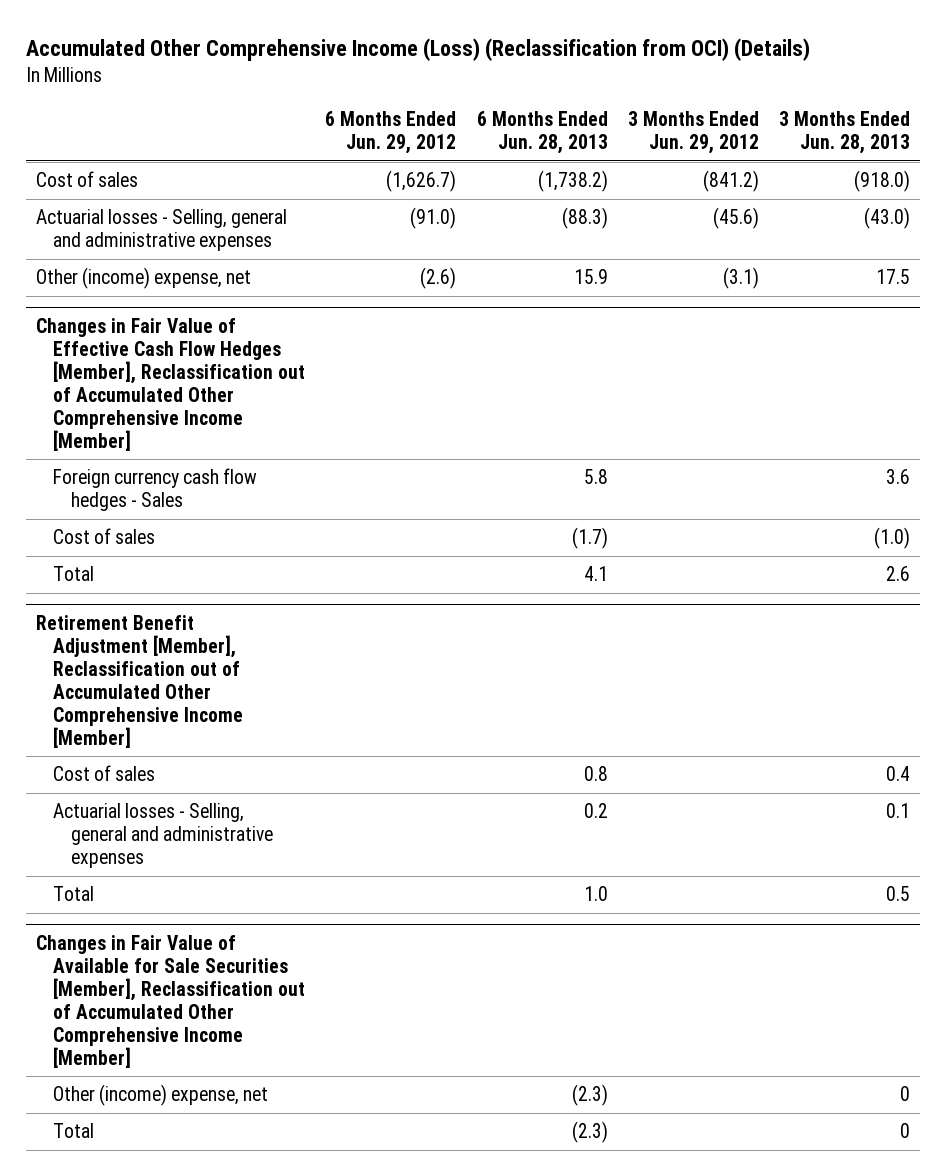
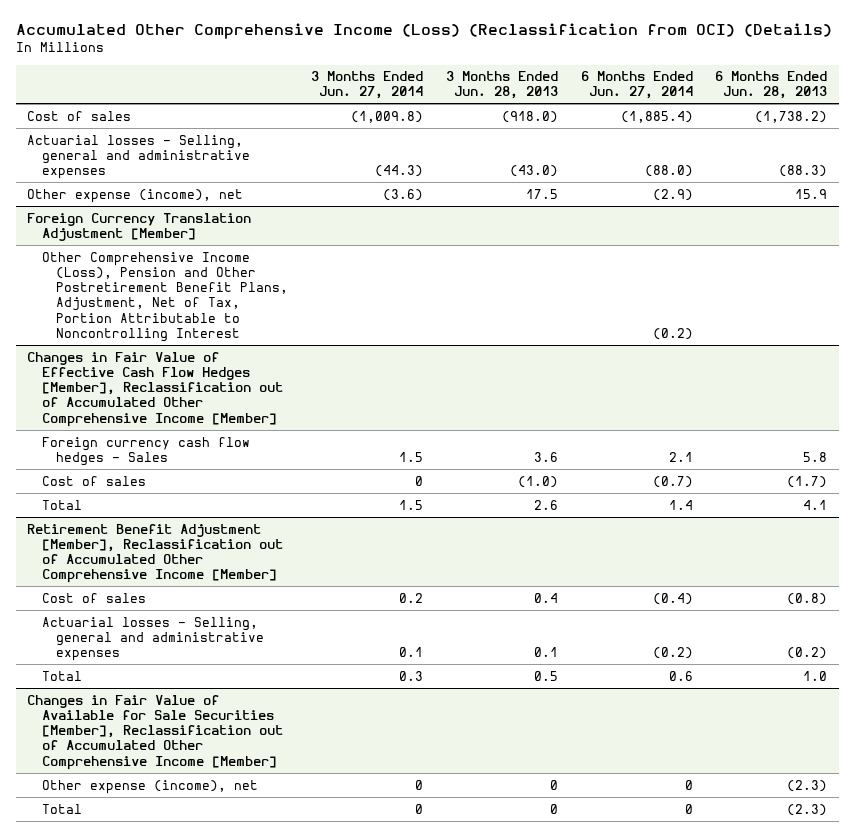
- | 6 Months Ended Jun. 29, 2012 | 6 Months Ended Jun. 28, 2013 | 3 Months Ended Jun. 29, 2012 | 3 Months Ended Jun. 28, 2013
+ | 3 Months Ended Jun. 27, 2014 | 3 Months Ended Jun. 28, 2013 | 6 Months Ended Jun. 27, 2014 | 6 Months Ended Jun. 28, 2013
- Other (income) expense, net | (2.6) | 15.9 | (3.1) | 17.5
+ Other expense (income), net | (3.6) | 17.5 | (2.9) | 15.9
+ Foreign Currency Translation Adjustment [Member]
+ Other Comprehensive Income (Loss), Pension and Other Postretirement Benefit Plans, Adjustment, Net of Tax, Portion Attributable to Noncontrolling Interest | | | (0.2) |
@ Retirement Benefit Adjustment [Member], Reclassification out of Accumulated Other Comprehensive Income [Member]
- Cost of sales | | 0.8 | | 0.4
- Actuarial losses - Selling, general and administrative expenses | | 0.2 | | 0.1
+ Cost of sales | 0.2 | 0.4 | (0.4) | (0.8)
+ Actuarial losses - Selling, general and administrative expenses | 0.1 | 0.1 | (0.2) | (0.2)
@ Changes in Fair Value of Available for Sale Securities [Member], Reclassification out of Accumulated Other Comprehensive Income [Member]
- Other (income) expense, net | | (2.3) | | 0
+ Other expense (income), net | 0 | 0 | 0 | (2.3)

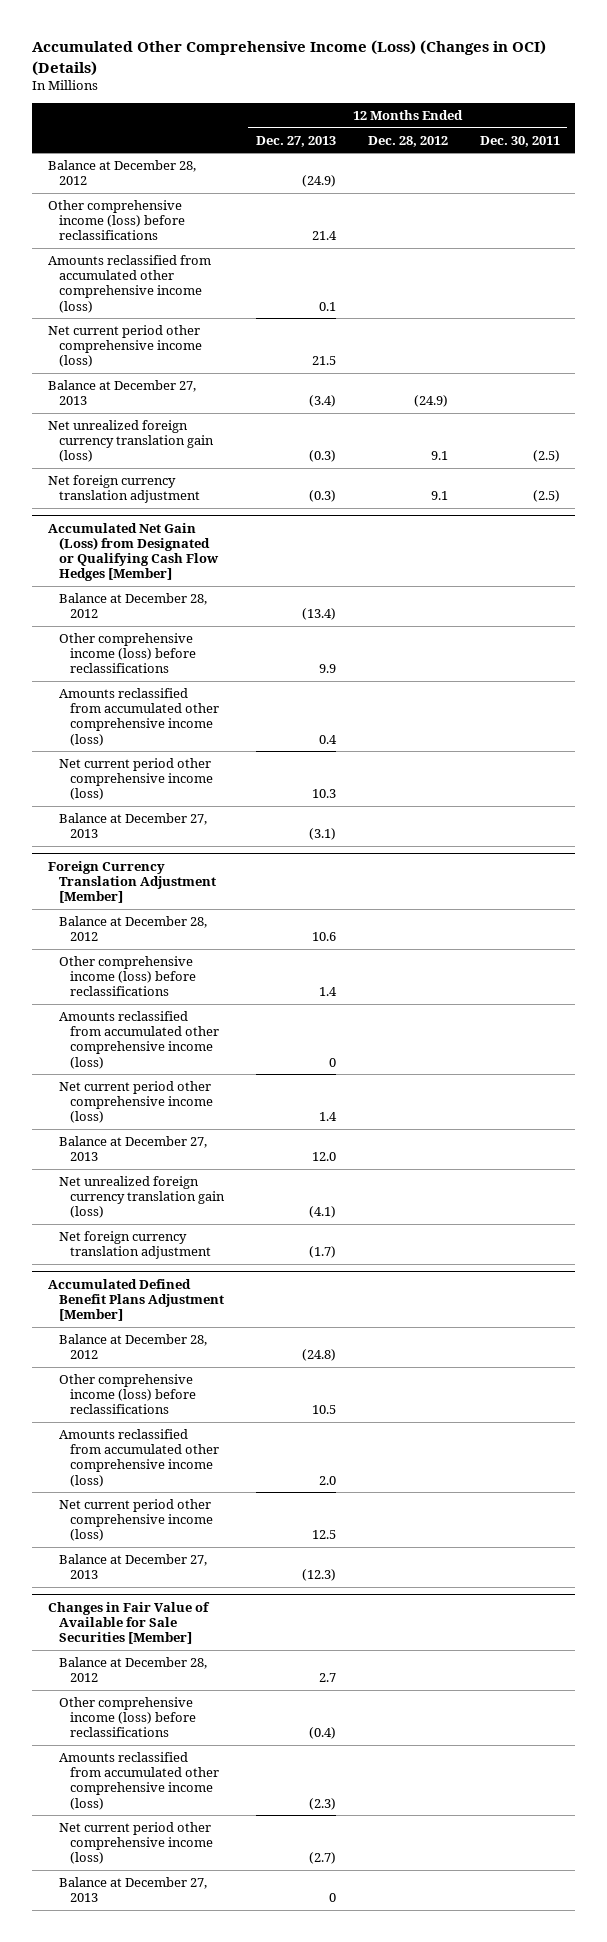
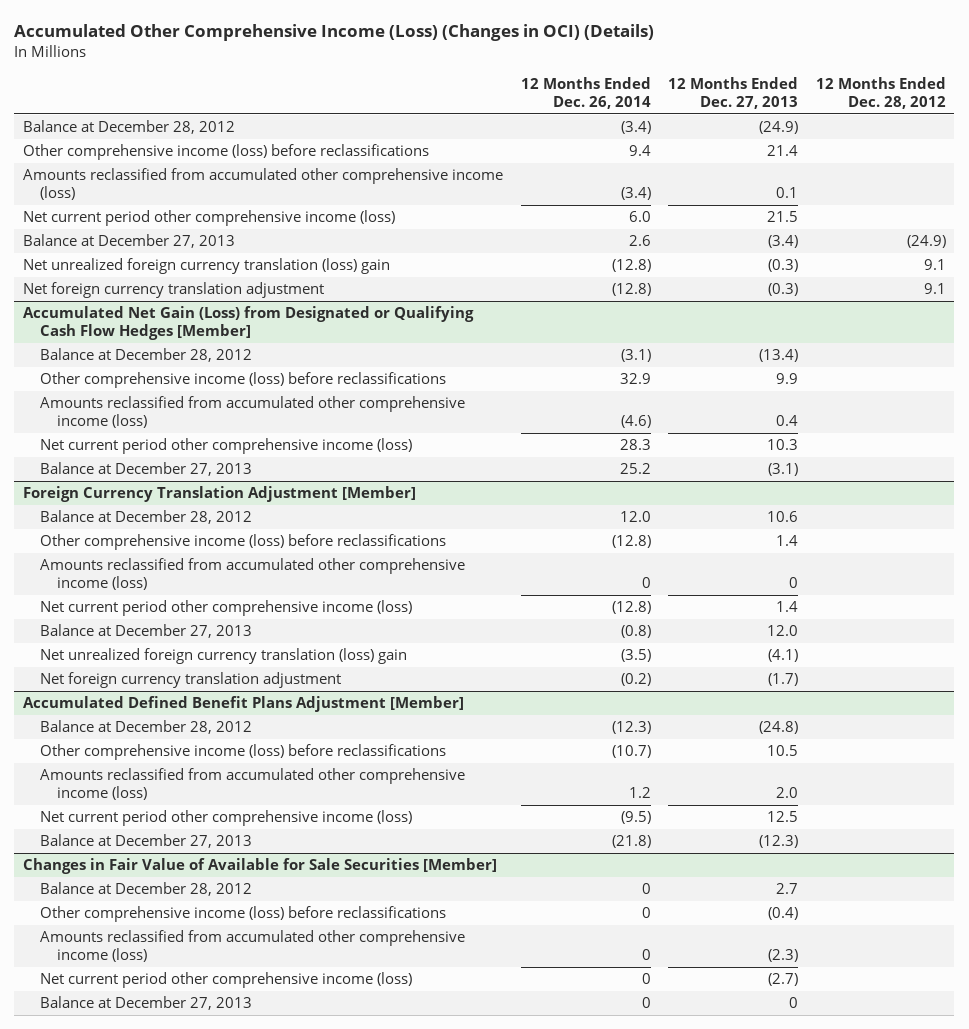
- | 12 Months Ended Dec. 27, 2013 | 12 Months Ended Dec. 28, 2012 | 12 Months Ended Dec. 30, 2011
+ | 12 Months Ended Dec. 26, 2014 | 12 Months Ended Dec. 27, 2013 | 12 Months Ended Dec. 28, 2012
- Net unrealized foreign currency translation gain (loss) | (0.3) | 9.1 | (2.5)
+ Net unrealized foreign currency translation (loss) gain | (12.8) | (0.3) | 9.1
@ Foreign Currency Translation Adjustment [Member]
- Net unrealized foreign currency translation gain (loss) | (4.1) | |
+ Net unrealized foreign currency translation (loss) gain | (3.5) | (4.1) |

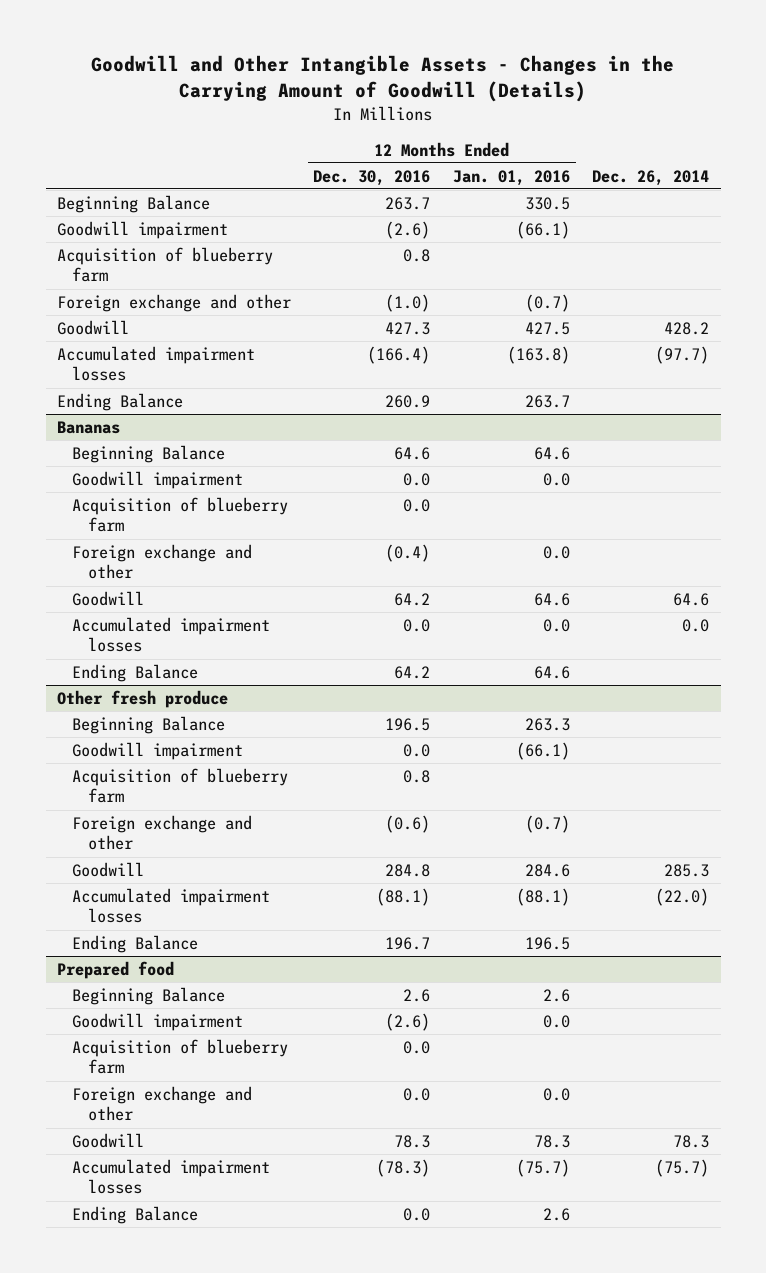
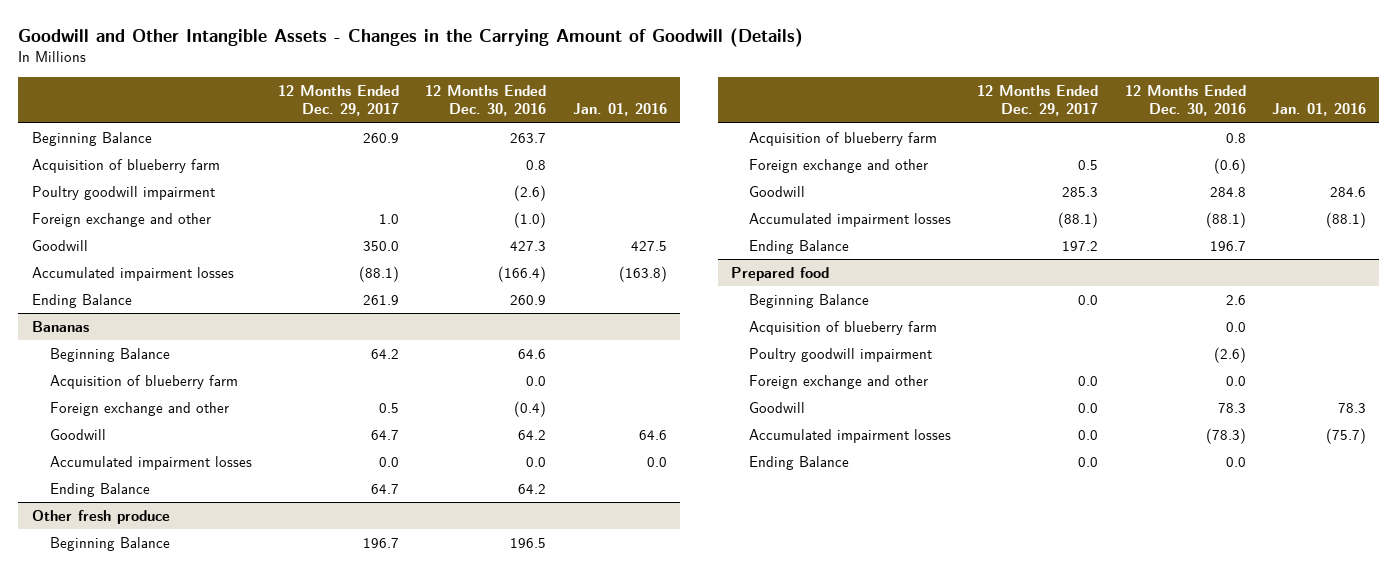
- | 12 Months Ended Dec. 30, 2016 | 12 Months Ended Jan. 01, 2016 | Dec. 26, 2014
+ | 12 Months Ended Dec. 29, 2017 | 12 Months Ended Dec. 30, 2016 | Jan. 01, 2016
- Goodwill impairment | (2.6) | (66.1) |
+ Poultry goodwill impairment | | (2.6) |
@ Bananas
- Goodwill impairment | 0.0 | 0.0 |
@ Other fresh produce
- Goodwill impairment | 0.0 | (66.1) |
@ Prepared food
- Goodwill impairment | (2.6) | 0.0 |
+ Poultry goodwill impairment | | (2.6) |

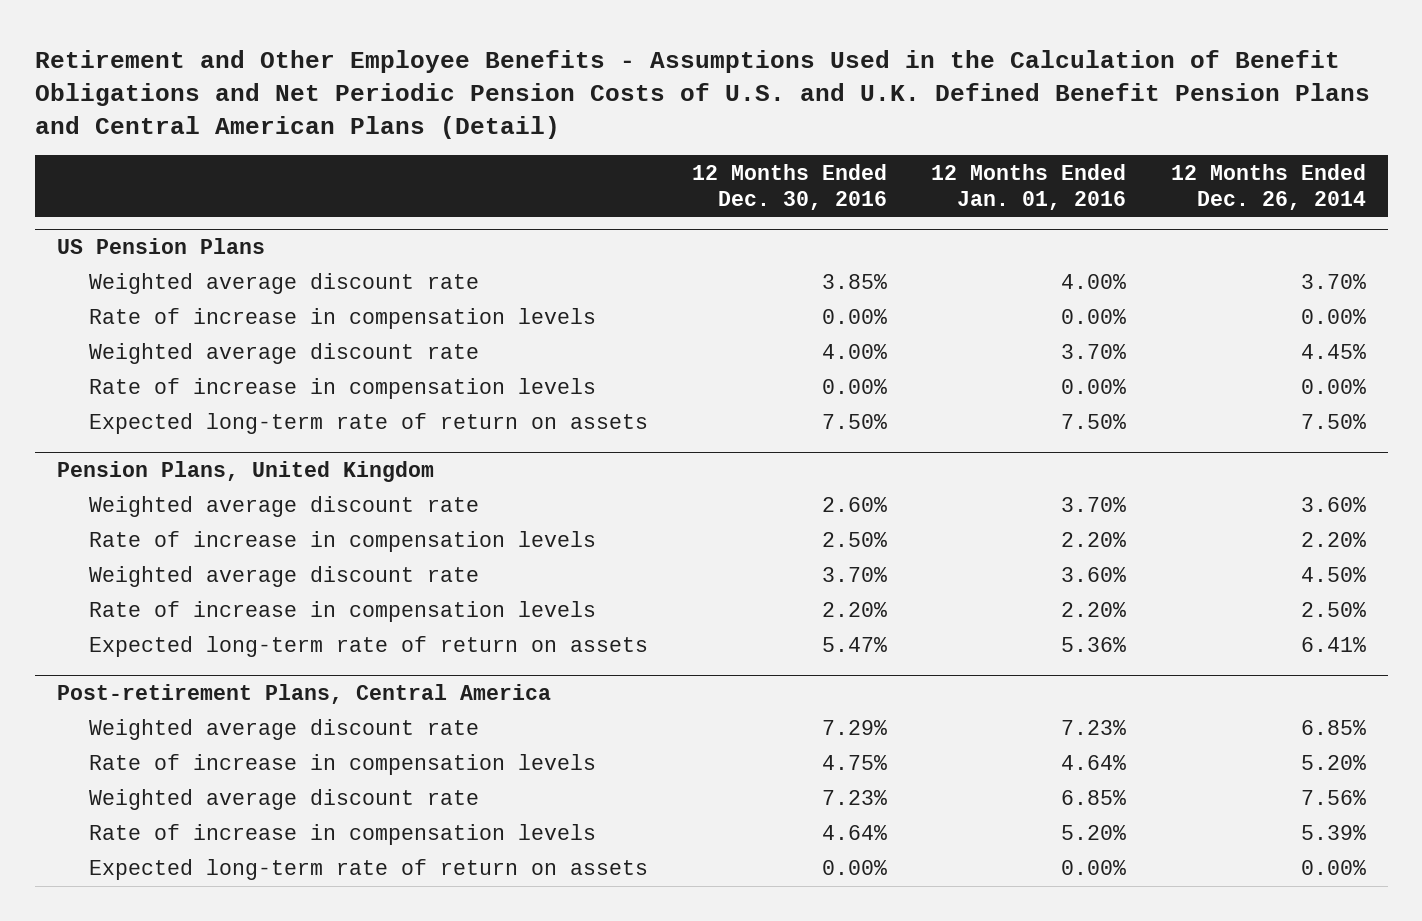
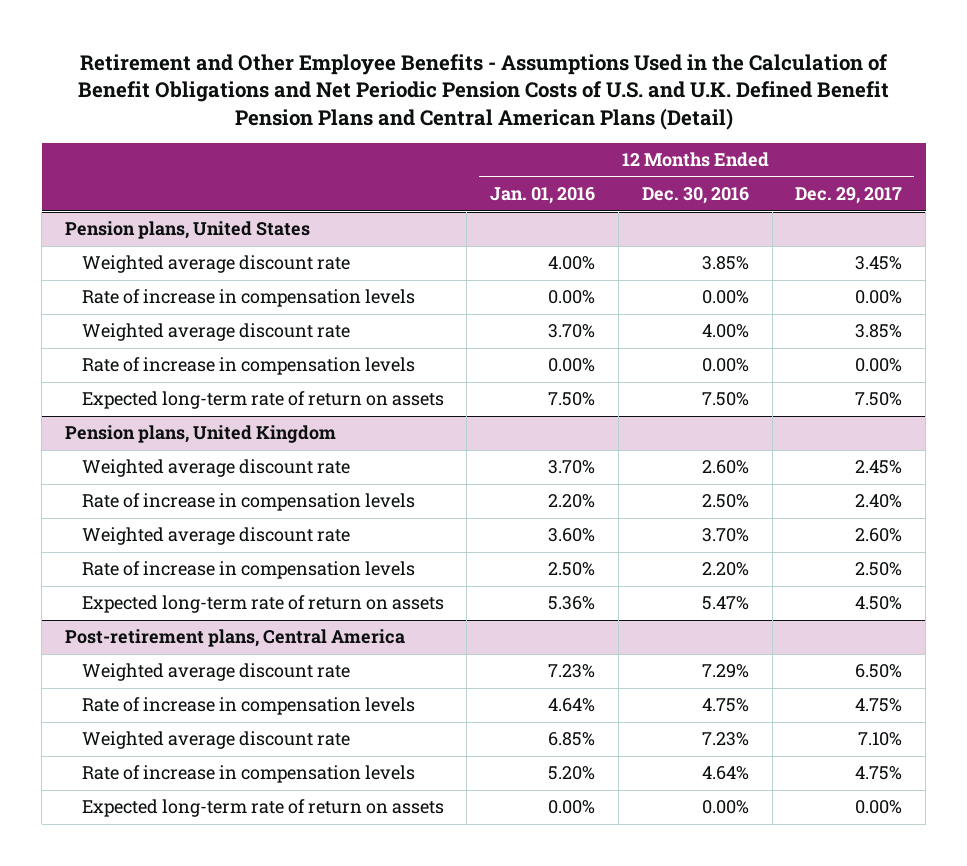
- | 12 Months Ended Dec. 30, 2016 | 12 Months Ended Jan. 01, 2016 | 12 Months Ended Dec. 26, 2014
+ | 12 Months Ended Jan. 01, 2016 | 12 Months Ended Dec. 30, 2016 | 12 Months Ended Dec. 29, 2017
- US Pension Plans
+ Pension plans, United States
- Pension Plans, United Kingdom
+ Pension plans, United Kingdom
- Rate of increase in compensation levels | 2.20% | 2.20% | 2.50%
+ Rate of increase in compensation levels | 2.50% | 2.20% | 2.50%
- Post-retirement Plans, Central America
+ Post-retirement plans, Central America

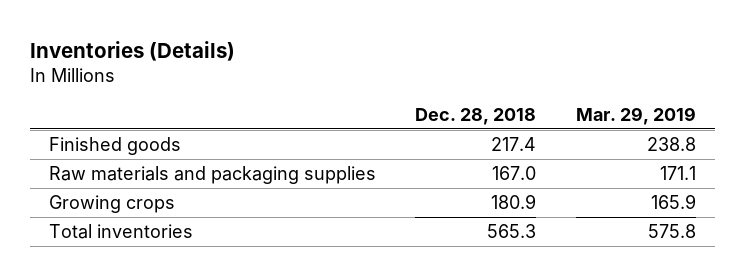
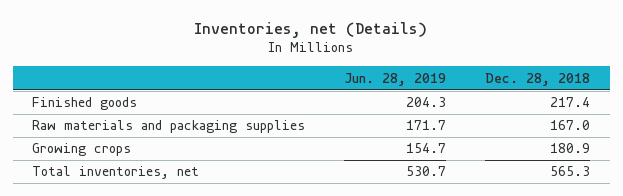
- Inventories (Details)
+ Inventories, net (Details)
- | Dec. 28, 2018 | Mar. 29, 2019
+ | Jun. 28, 2019 | Dec. 28, 2018
- Total inventories | 565.3 | 575.8
+ Total inventories, net | 530.7 | 565.3

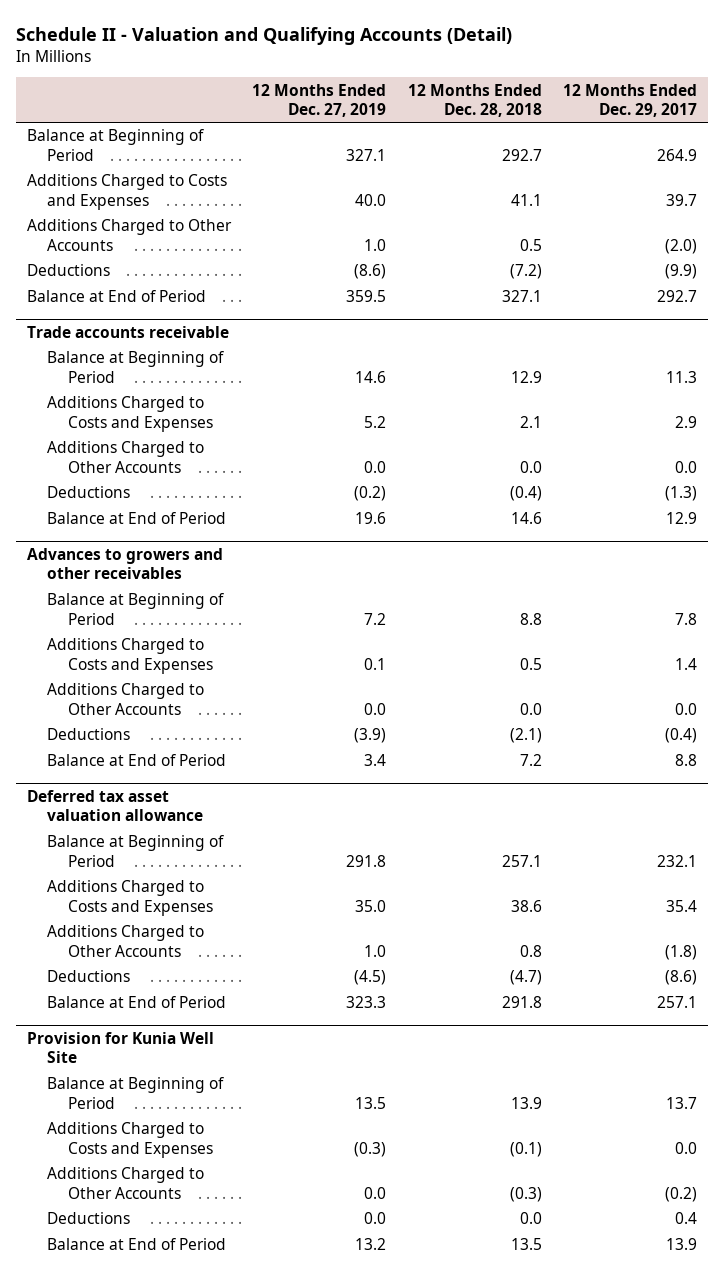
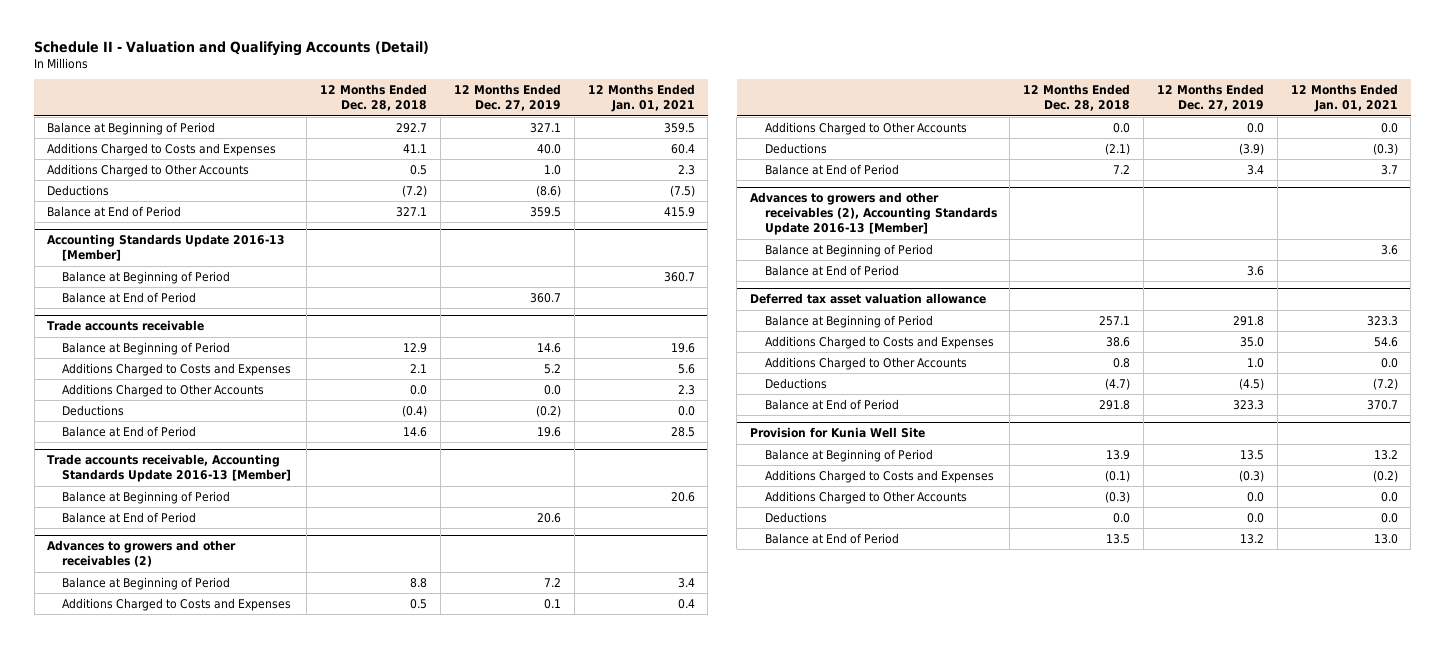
- | 12 Months Ended Dec. 27, 2019 | 12 Months Ended Dec. 28, 2018 | 12 Months Ended Dec. 29, 2017
+ | 12 Months Ended Dec. 28, 2018 | 12 Months Ended Dec. 27, 2019 | 12 Months Ended Jan. 01, 2021
+ Accounting Standards Update 2016-13 [Member]
+ Balance at Beginning of Period | | | 360.7
+ Balance at End of Period | | 360.7 |
- Advances to growers and other receivables
+ Trade accounts receivable, Accounting Standards Update 2016-13 [Member]
+ Balance at Beginning of Period | | | 20.6
+ Balance at End of Period | | 20.6 |
+ Advances to growers and other receivables (2)
+ Advances to growers and other receivables (2), Accounting Standards Update 2016-13 [Member]
+ Balance at Beginning of Period | | | 3.6
+ Balance at End of Period | | 3.6 |

